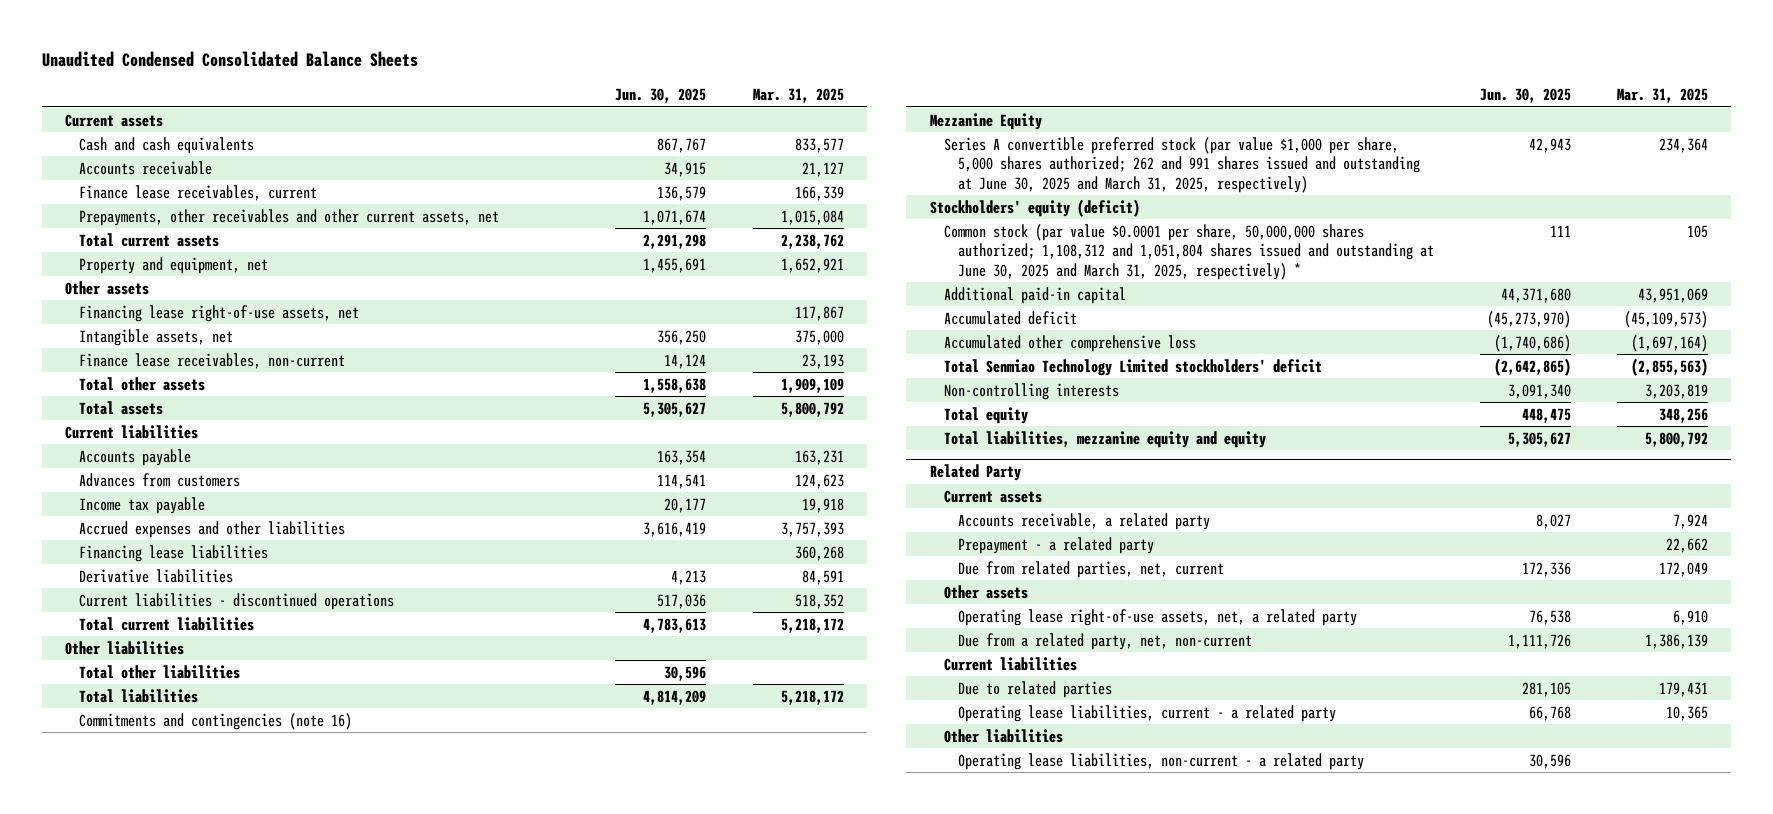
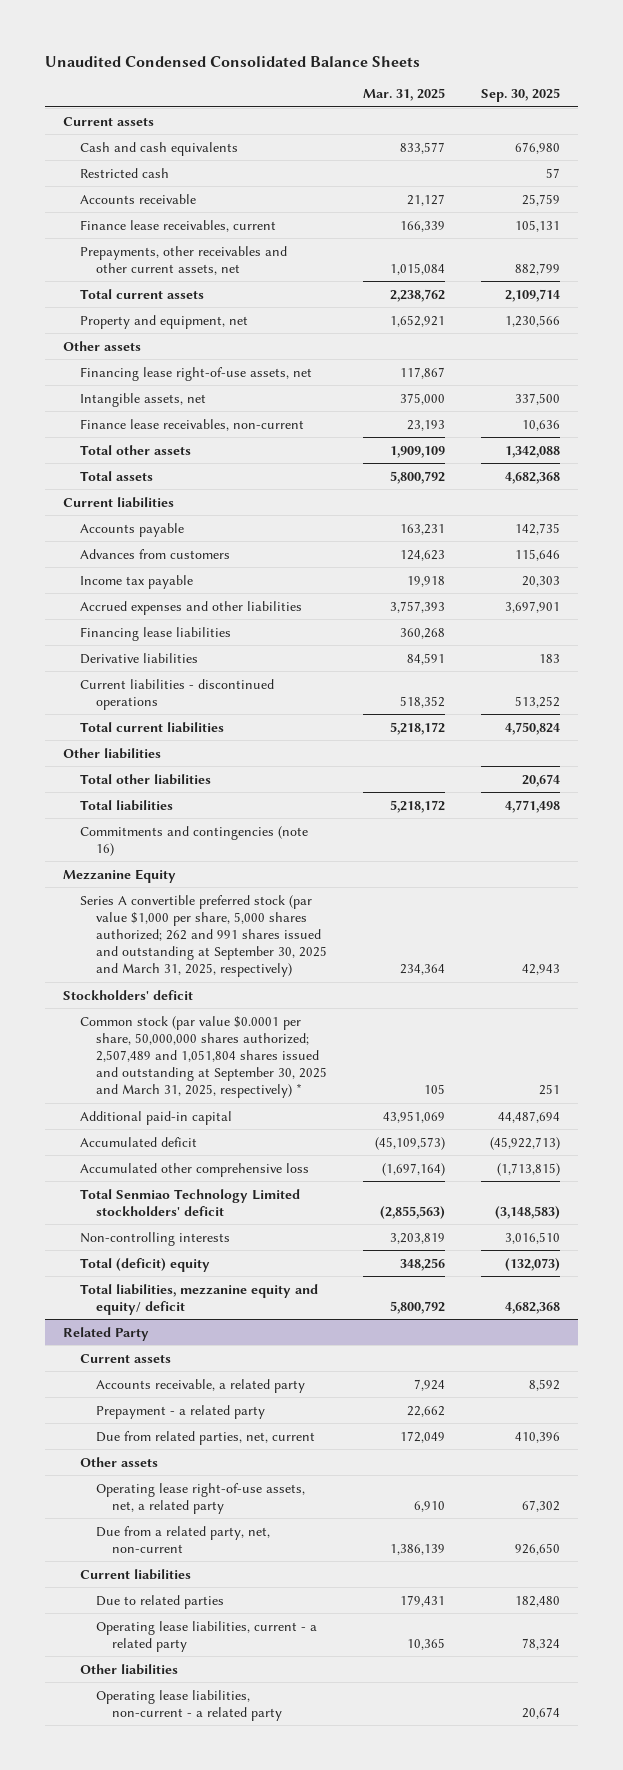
- | Jun. 30, 2025 | Mar. 31, 2025
+ | Mar. 31, 2025 | Sep. 30, 2025
+ Restricted cash | | 57
- Series A convertible preferred stock (par value $1,000 per share, 5,000 shares authorized; 262 and 991 shares issued and outstanding at June 30, 2025 and March 31, 2025, respectively) | 42,943 | 234,364
- Stockholders' equity (deficit)
- Common stock (par value $0.0001 per share, 50,000,000 shares authorized; 1,108,312 and 1,051,804 shares issued and outstanding at June 30, 2025 and March 31, 2025, respectively) * | 111 | 105
+ Series A convertible preferred stock (par value $1,000 per share, 5,000 shares authorized; 262 and 991 shares issued and outstanding at September 30, 2025 and March 31, 2025, respectively) | 234,364 | 42,943
+ Stockholders' deficit
+ Common stock (par value $0.0001 per share, 50,000,000 shares authorized; 2,507,489 and 1,051,804 shares issued and outstanding at September 30, 2025 and March 31, 2025, respectively) * | 105 | 251
- Total equity | 448,475 | 348,256
- Total liabilities, mezzanine equity and equity | 5,305,627 | 5,800,792
+ Total (deficit) equity | 348,256 | (132,073)
+ Total liabilities, mezzanine equity and equity/ deficit | 5,800,792 | 4,682,368

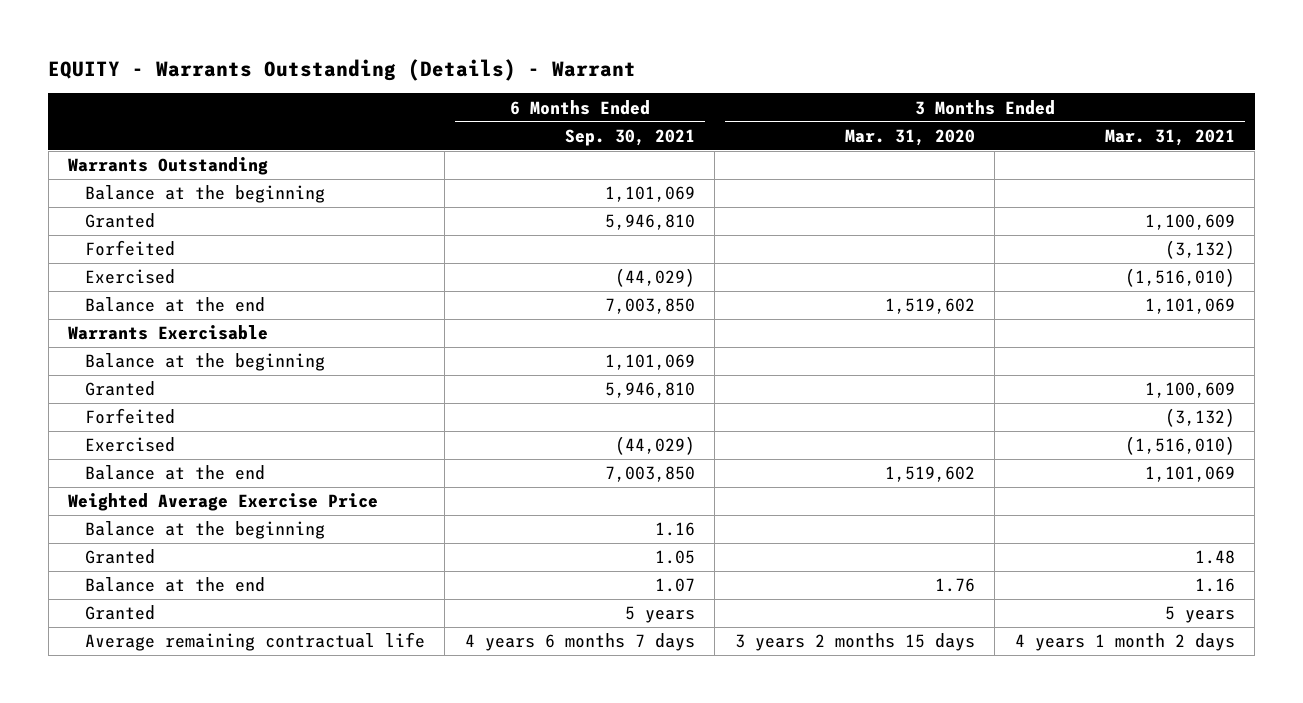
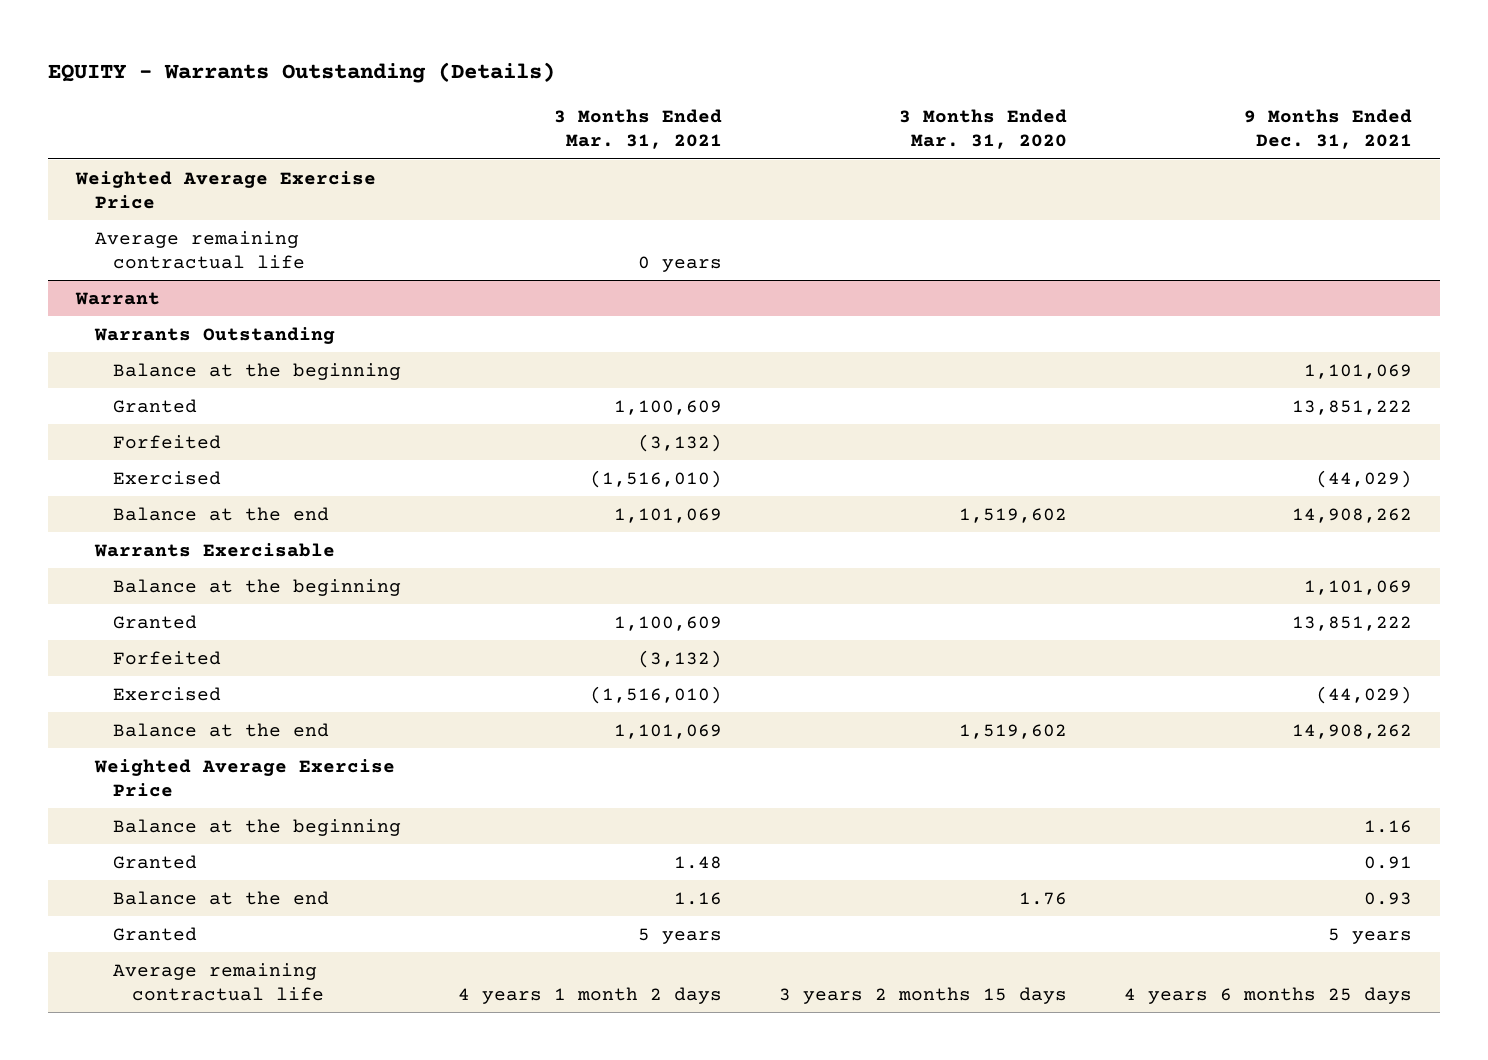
- EQUITY - Warrants Outstanding (Details) - Warrant
+ EQUITY - Warrants Outstanding (Details)
- | 6 Months Ended Sep. 30, 2021 | 3 Months Ended Mar. 31, 2020 | 3 Months Ended Mar. 31, 2021
+ | 3 Months Ended Mar. 31, 2021 | 3 Months Ended Mar. 31, 2020 | 9 Months Ended Dec. 31, 2021
+ Weighted Average Exercise Price
+ Average remaining contractual life | 0 years | |
+ Warrant

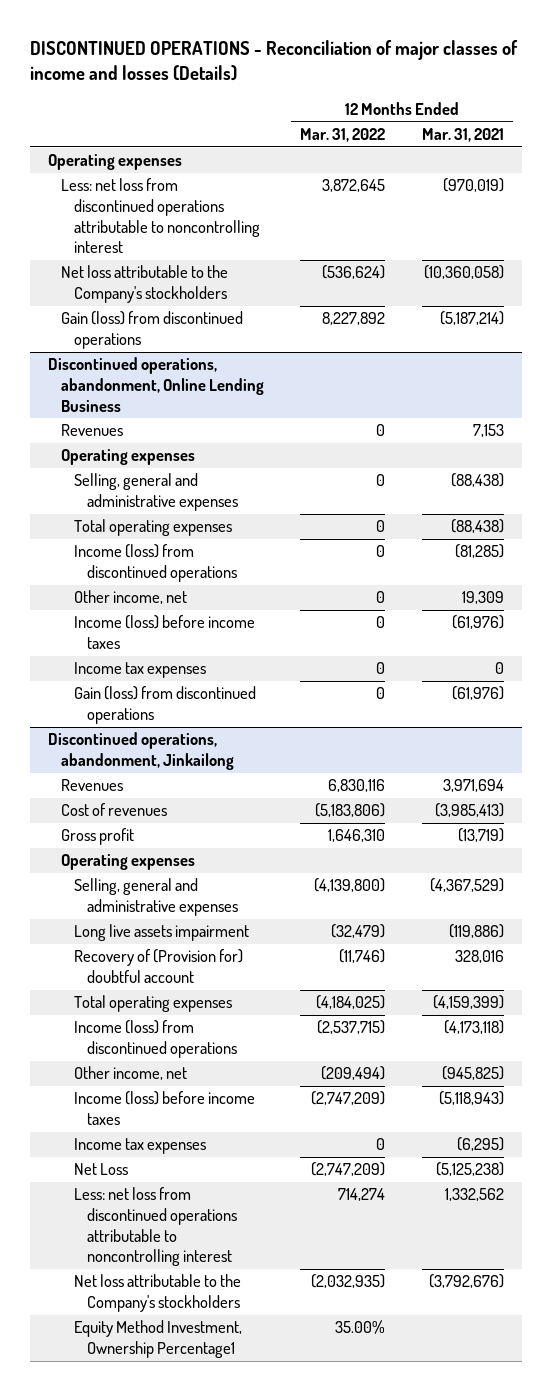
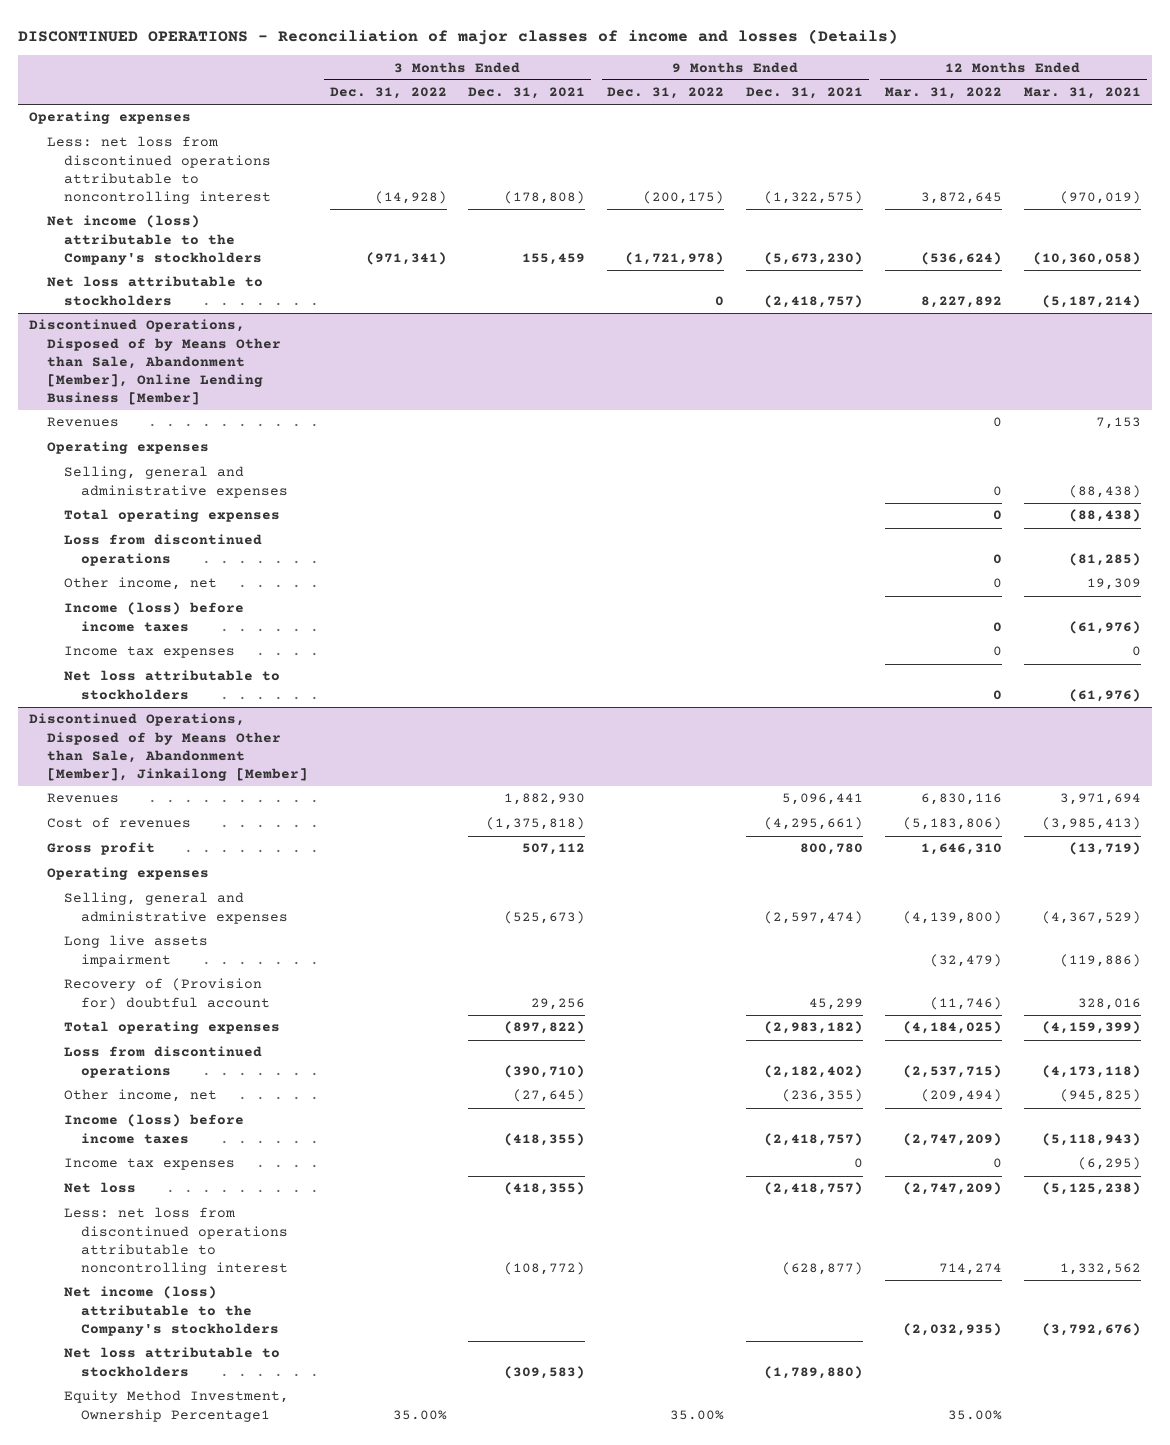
- | 12 Months Ended Mar. 31, 2022 | 12 Months Ended Mar. 31, 2021
+ | 3 Months Ended Dec. 31, 2022 | 3 Months Ended Dec. 31, 2021 | 9 Months Ended Dec. 31, 2022 | 9 Months Ended Dec. 31, 2021 | 12 Months Ended Mar. 31, 2022 | 12 Months Ended Mar. 31, 2021
- Net loss attributable to the Company's stockholders | (536,624) | (10,360,058)
- Gain (loss) from discontinued operations | 8,227,892 | (5,187,214)
- Discontinued operations, abandonment, Online Lending Business
+ Net income (loss) attributable to the Company's stockholders | (971,341) | 155,459 | (1,721,978) | (5,673,230) | (536,624) | (10,360,058)
+ Net loss attributable to stockholders | | | 0 | (2,418,757) | 8,227,892 | (5,187,214)
+ Discontinued Operations, Disposed of by Means Other than Sale, Abandonment [Member], Online Lending Business [Member]
- Income (loss) from discontinued operations | 0 | (81,285)
+ Loss from discontinued operations | | | | | 0 | (81,285)
- Gain (loss) from discontinued operations | 0 | (61,976)
- Discontinued operations, abandonment, Jinkailong
+ Net loss attributable to stockholders | | | | | 0 | (61,976)
+ Discontinued Operations, Disposed of by Means Other than Sale, Abandonment [Member], Jinkailong [Member]
- Income (loss) from discontinued operations | (2,537,715) | (4,173,118)
+ Loss from discontinued operations | | (390,710) | | (2,182,402) | (2,537,715) | (4,173,118)
- Net Loss | (2,747,209) | (5,125,238)
+ Net loss | | (418,355) | | (2,418,757) | (2,747,209) | (5,125,238)
- Net loss attributable to the Company's stockholders | (2,032,935) | (3,792,676)
+ Net income (loss) attributable to the Company's stockholders | | | | | (2,032,935) | (3,792,676)
+ Net loss attributable to stockholders | | (309,583) | | (1,789,880) | |

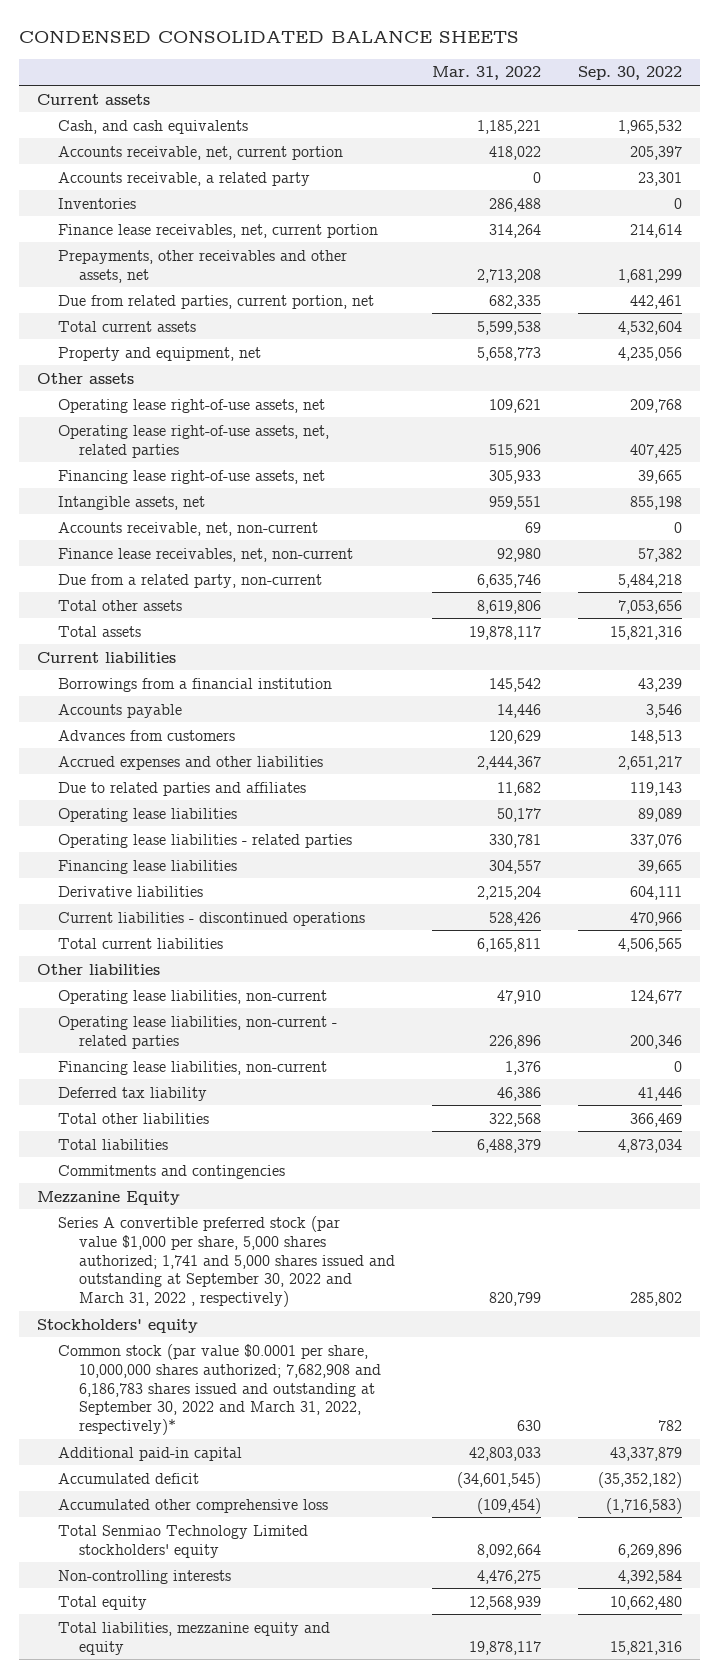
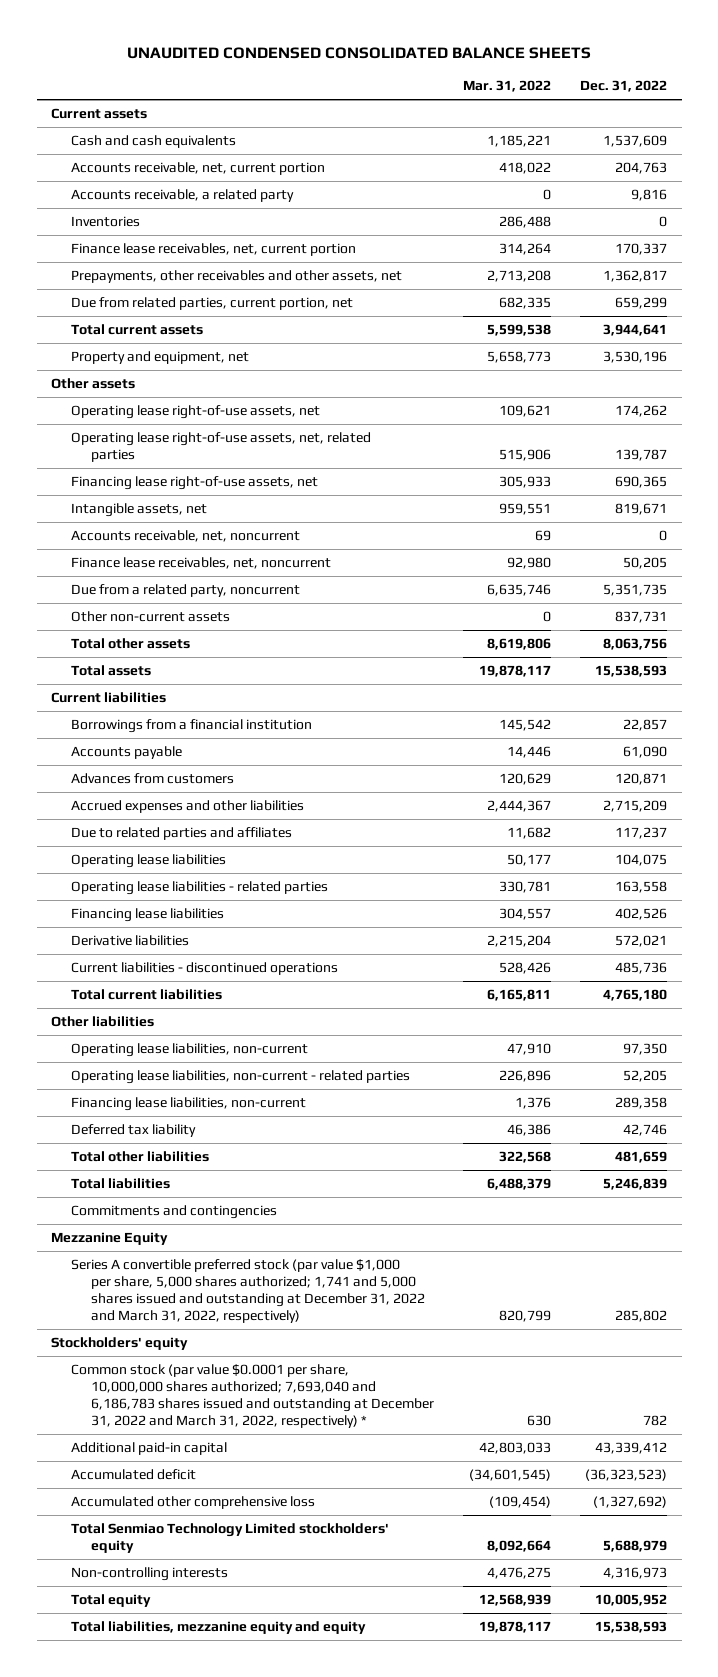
- CONDENSED CONSOLIDATED BALANCE SHEETS
+ UNAUDITED CONDENSED CONSOLIDATED BALANCE SHEETS
- | Mar. 31, 2022 | Sep. 30, 2022
+ | Mar. 31, 2022 | Dec. 31, 2022
- Cash, and cash equivalents | 1,185,221 | 1,965,532
+ Cash and cash equivalents | 1,185,221 | 1,537,609
- Accounts receivable, net, non-current | 69 | 0
- Finance lease receivables, net, non-current | 92,980 | 57,382
- Due from a related party, non-current | 6,635,746 | 5,484,218
+ Accounts receivable, net, noncurrent | 69 | 0
+ Finance lease receivables, net, noncurrent | 92,980 | 50,205
+ Due from a related party, noncurrent | 6,635,746 | 5,351,735
+ Other non-current assets | 0 | 837,731
- Series A convertible preferred stock (par value $1,000 per share, 5,000 shares authorized; 1,741 and 5,000 shares issued and outstanding at September 30, 2022 and March 31, 2022 , respectively) | 820,799 | 285,802
+ Series A convertible preferred stock (par value $1,000 per share, 5,000 shares authorized; 1,741 and 5,000 shares issued and outstanding at December 31, 2022 and March 31, 2022, respectively) | 820,799 | 285,802
- Common stock (par value $0.0001 per share, 10,000,000 shares authorized; 7,682,908 and 6,186,783 shares issued and outstanding at September 30, 2022 and March 31, 2022, respectively)* | 630 | 782
+ Common stock (par value $0.0001 per share, 10,000,000 shares authorized; 7,693,040 and 6,186,783 shares issued and outstanding at December 31, 2022 and March 31, 2022, respectively) * | 630 | 782

